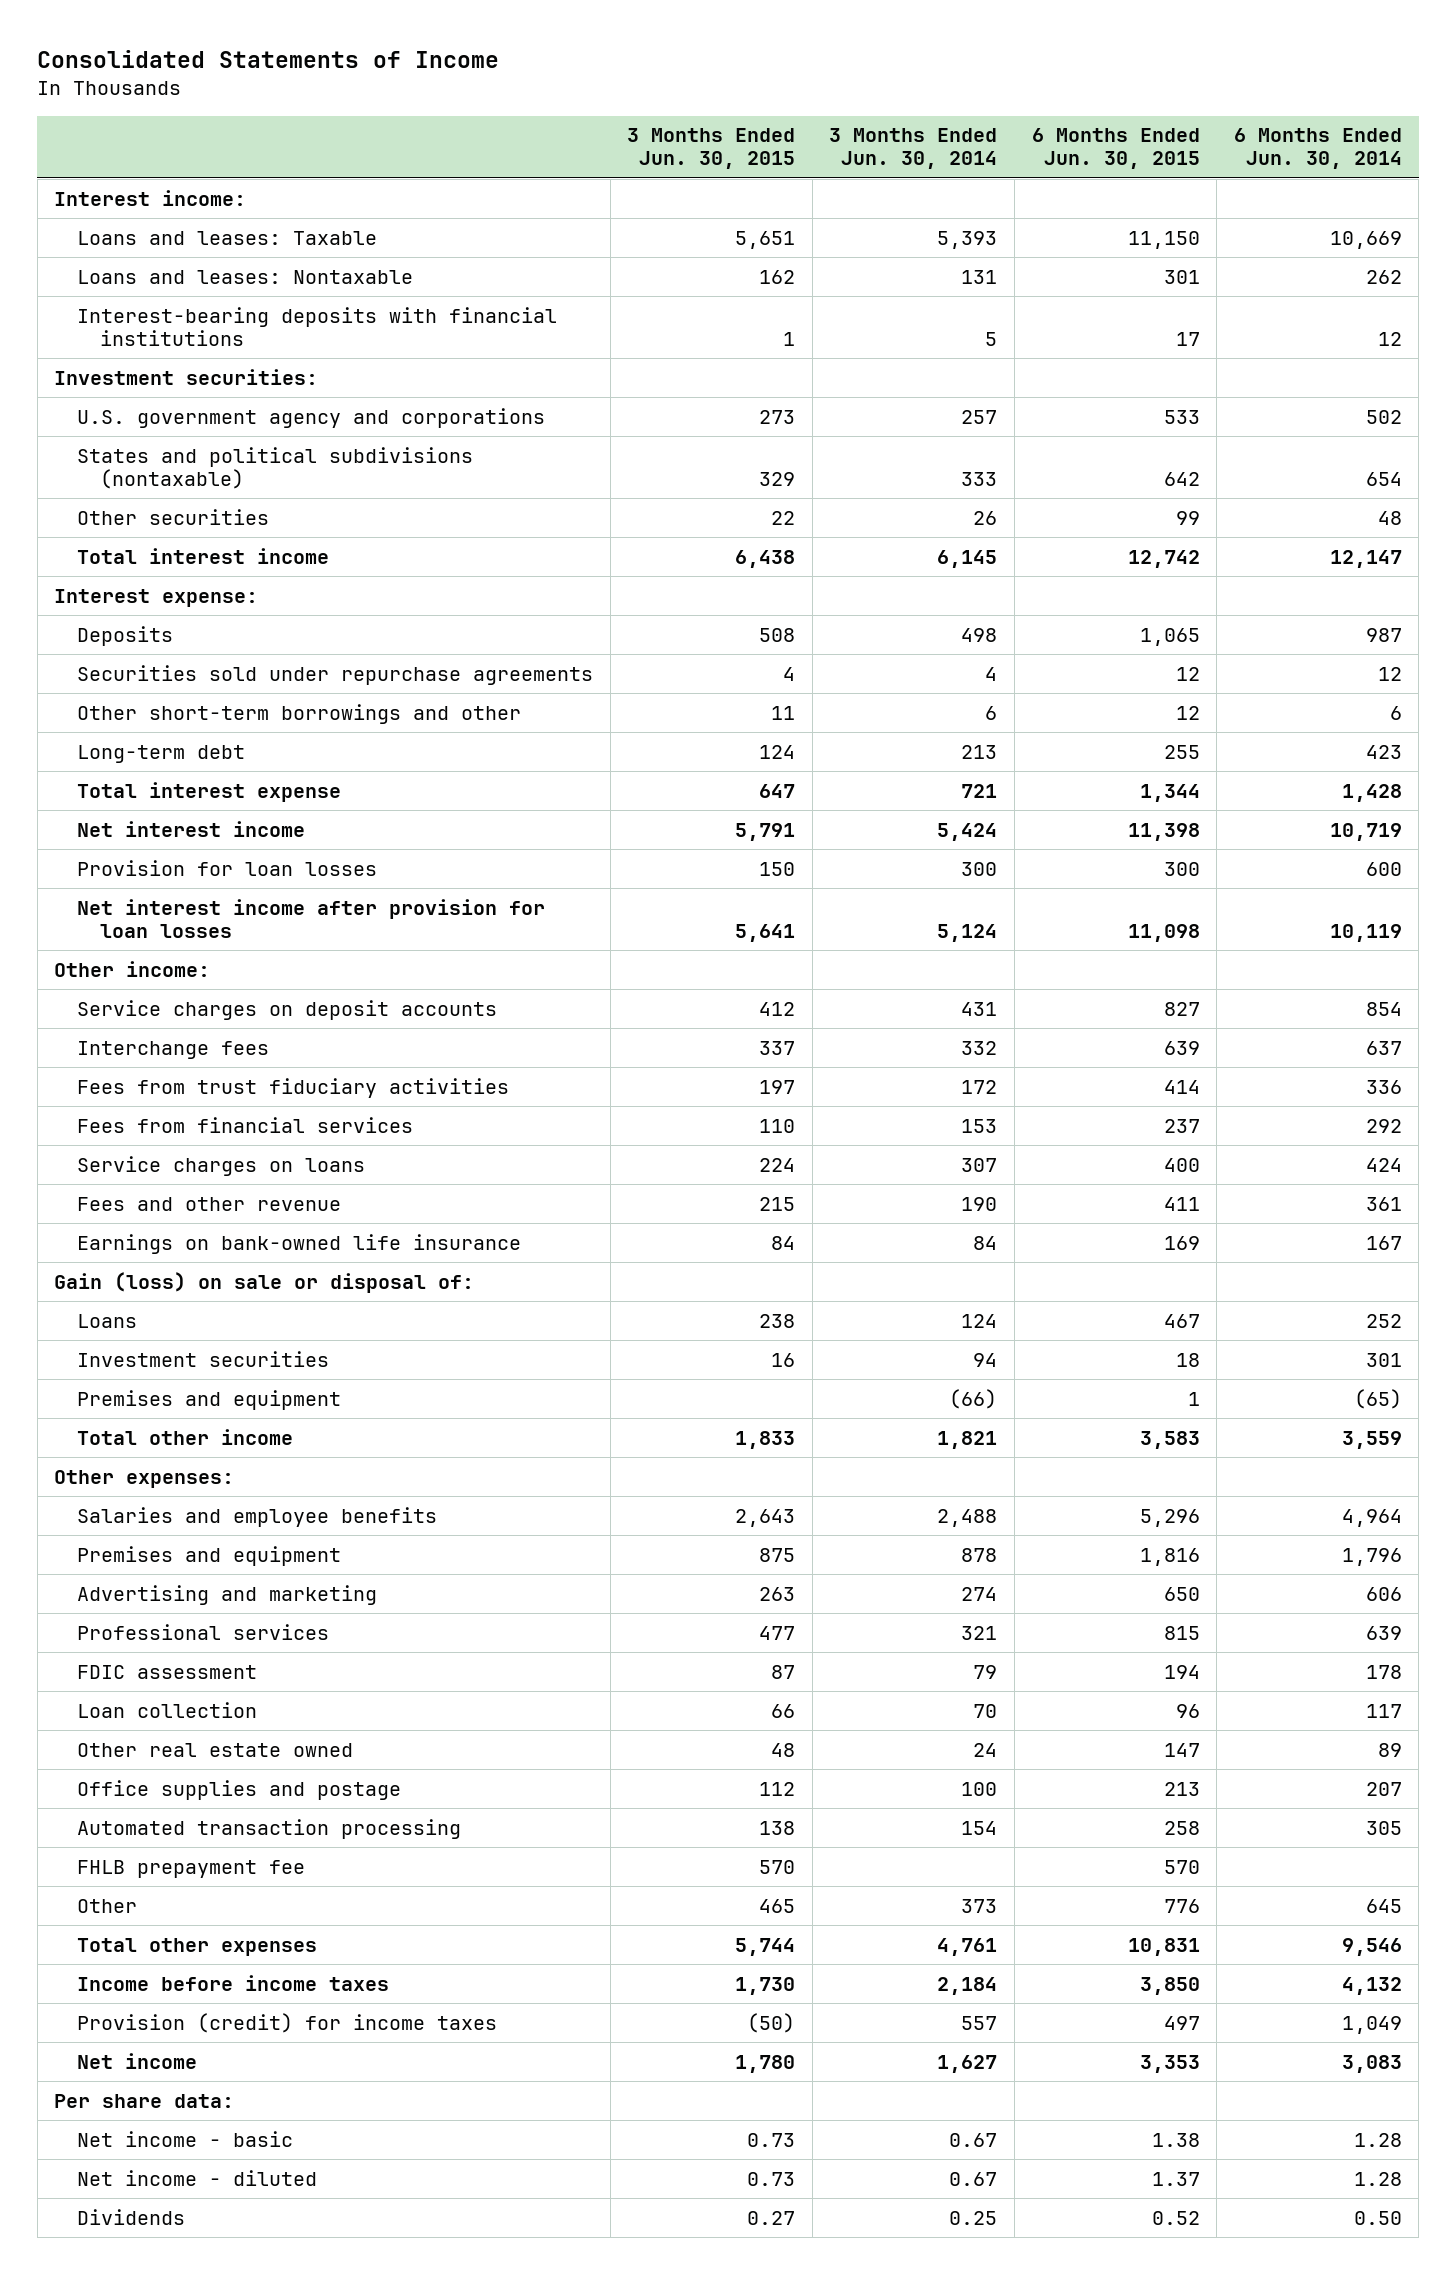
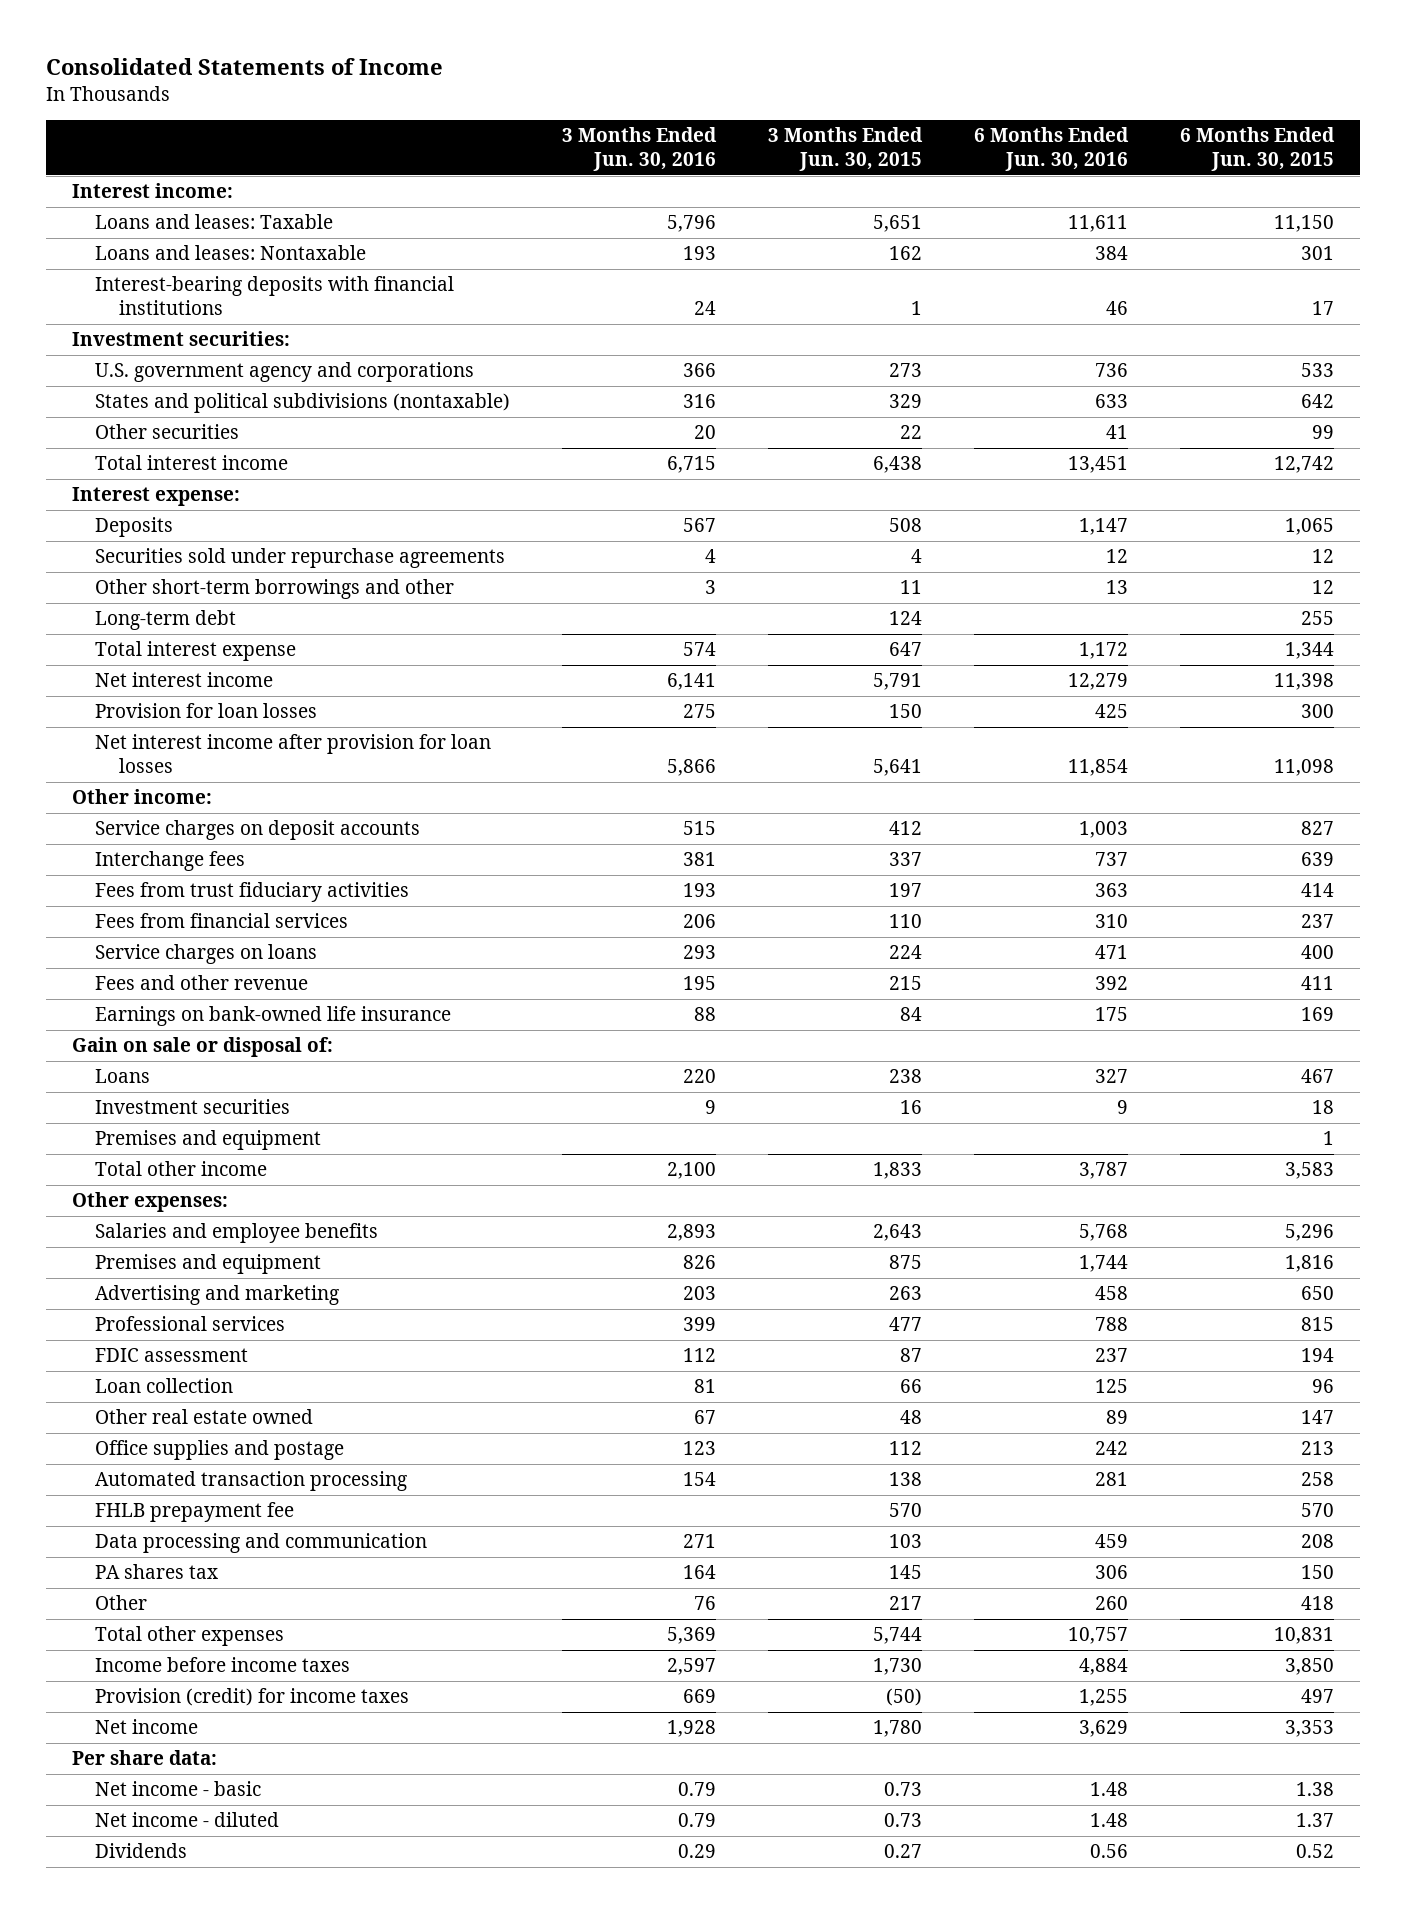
- | 3 Months Ended Jun. 30, 2015 | 3 Months Ended Jun. 30, 2014 | 6 Months Ended Jun. 30, 2015 | 6 Months Ended Jun. 30, 2014
+ | 3 Months Ended Jun. 30, 2016 | 3 Months Ended Jun. 30, 2015 | 6 Months Ended Jun. 30, 2016 | 6 Months Ended Jun. 30, 2015
- Gain (loss) on sale or disposal of:
+ Gain on sale or disposal of:
- Other | 465 | 373 | 776 | 645
+ Data processing and communication | 271 | 103 | 459 | 208
+ PA shares tax | 164 | 145 | 306 | 150
+ Other | 76 | 217 | 260 | 418

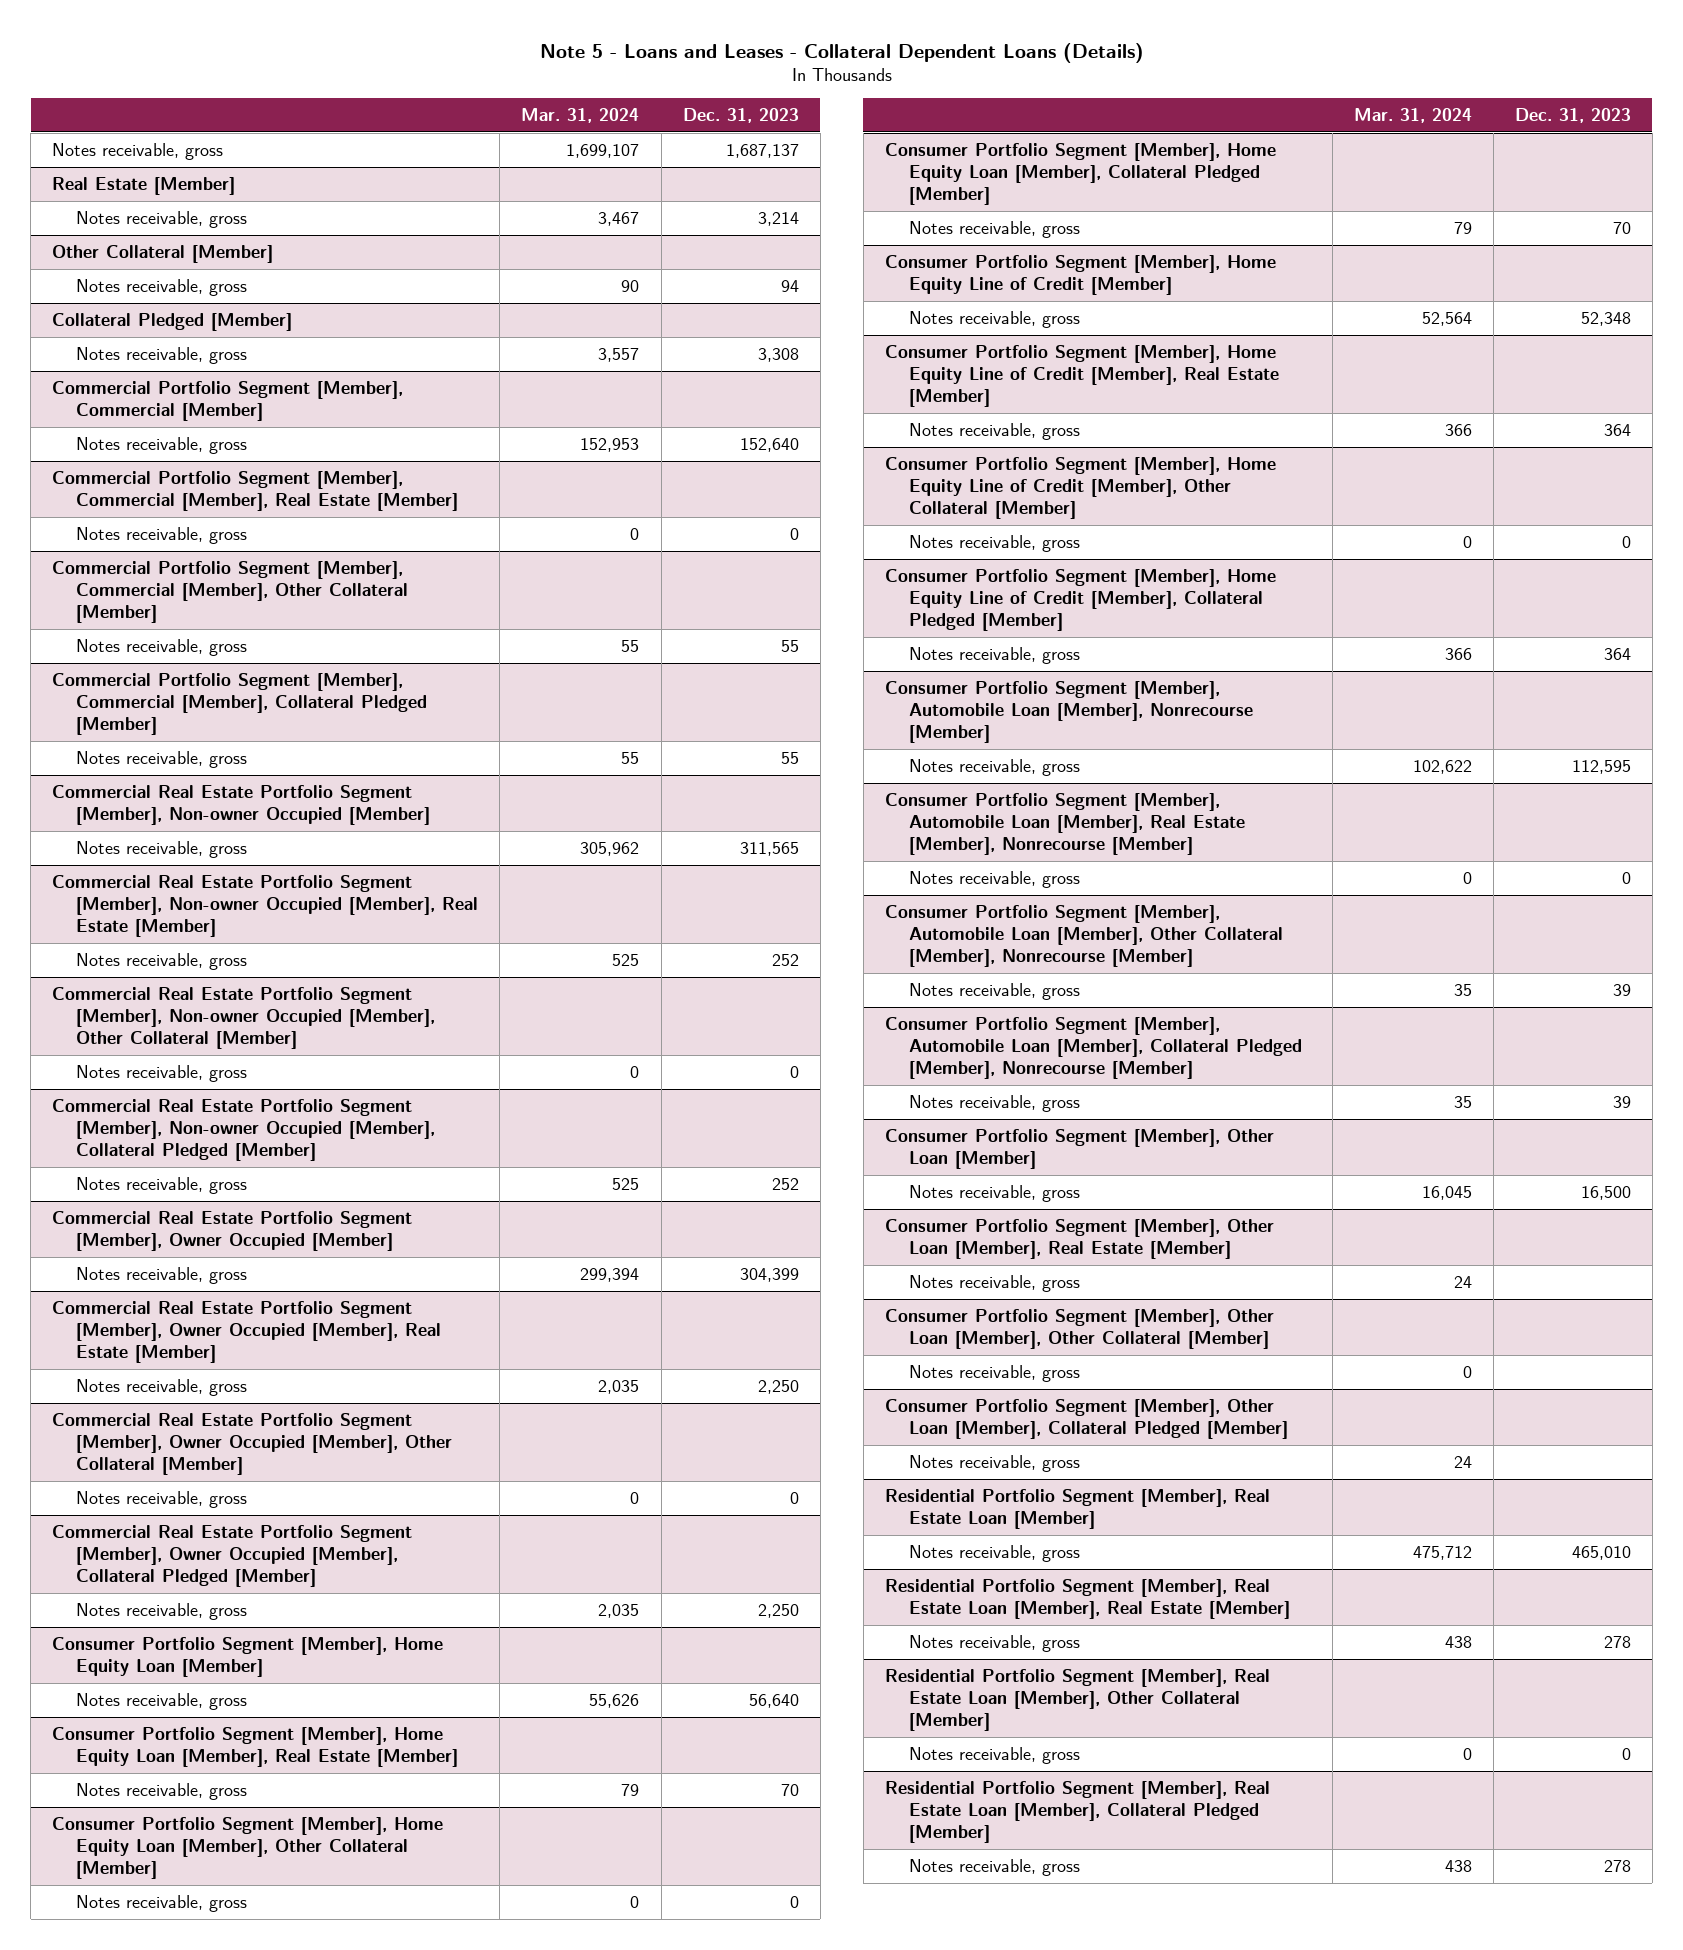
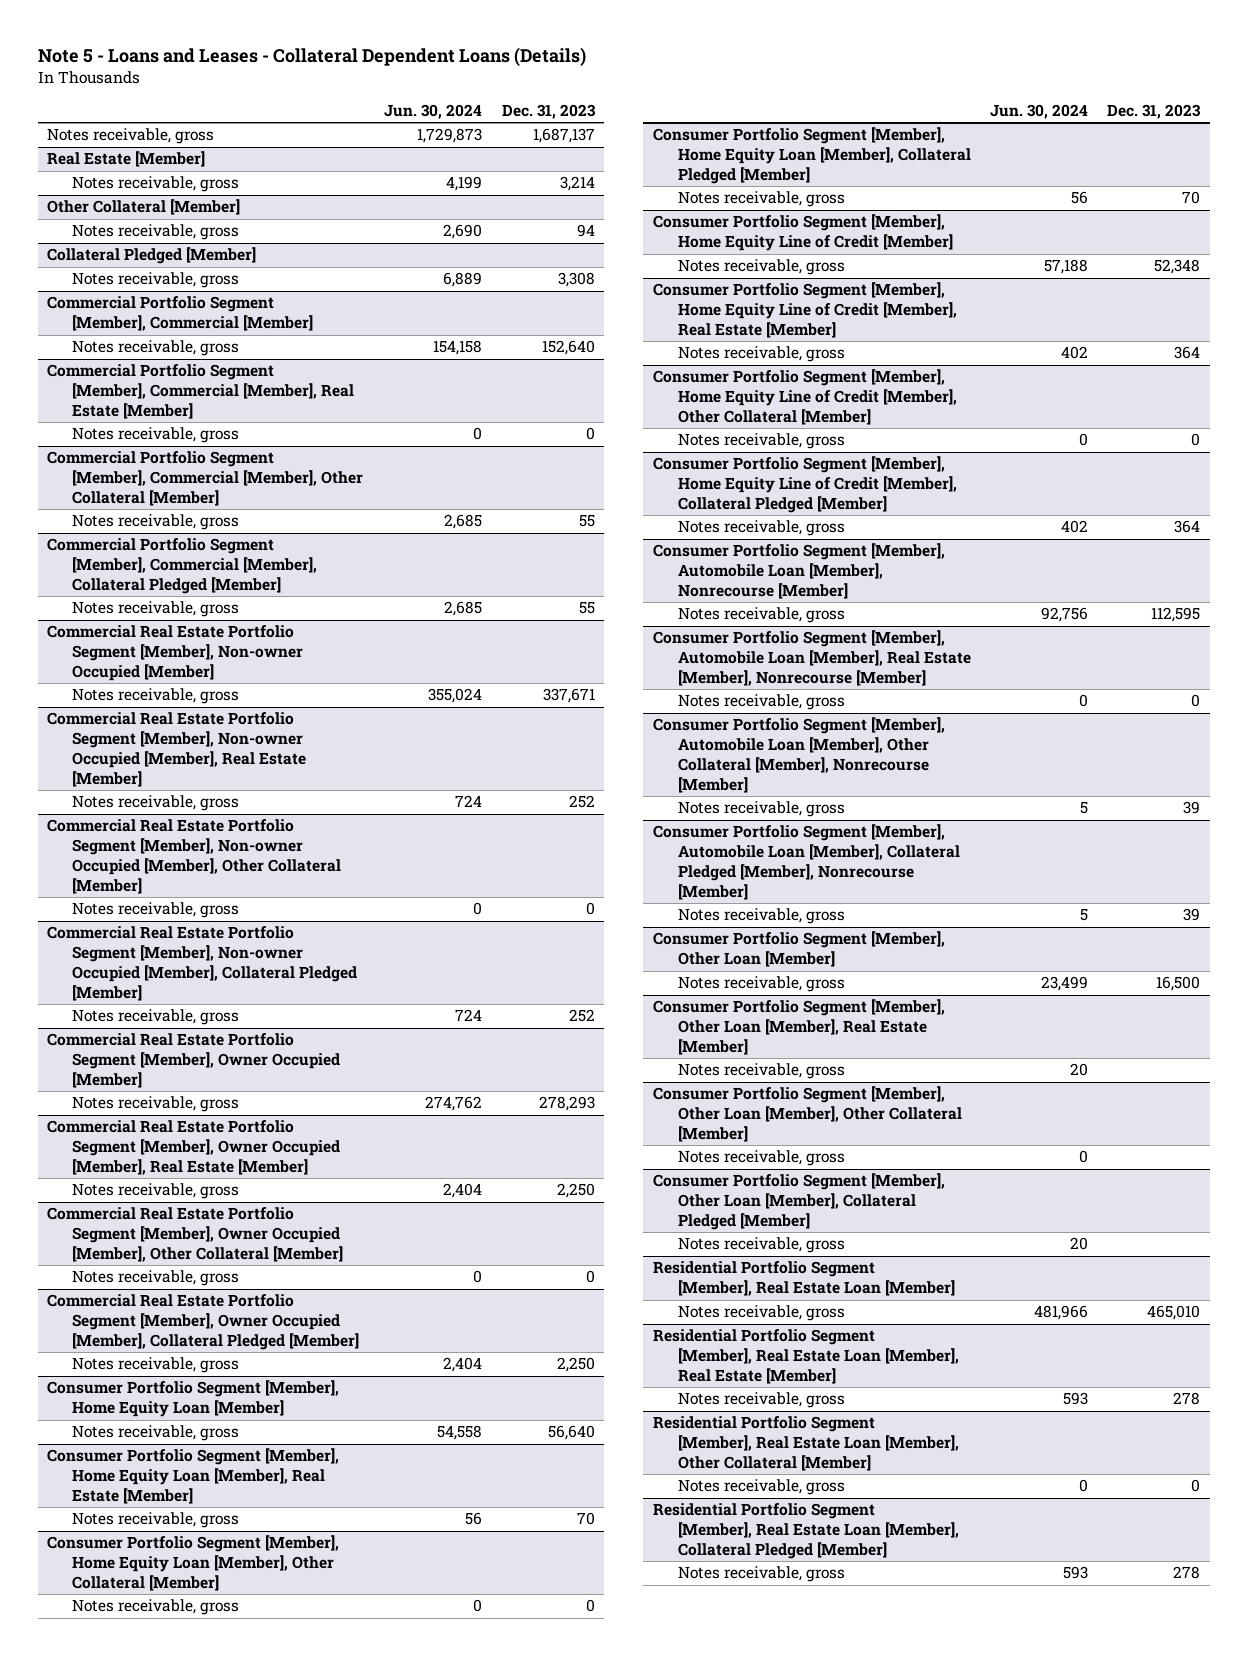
- | Mar. 31, 2024 | Dec. 31, 2023
+ | Jun. 30, 2024 | Dec. 31, 2023
@ Commercial Real Estate Portfolio Segment [Member], Non-owner Occupied [Member]
- Notes receivable, gross | 305,962 | 311,565
+ Notes receivable, gross | 355,024 | 337,671
@ Commercial Real Estate Portfolio Segment [Member], Owner Occupied [Member]
- Notes receivable, gross | 299,394 | 304,399
+ Notes receivable, gross | 274,762 | 278,293

